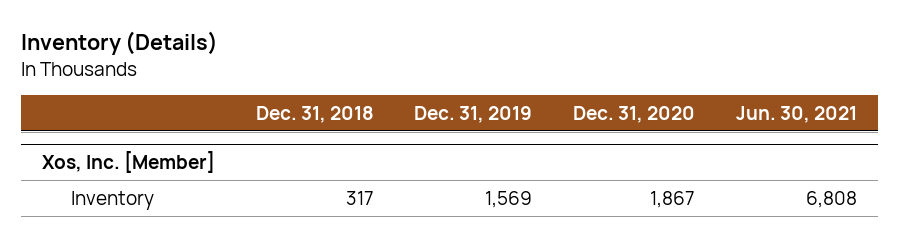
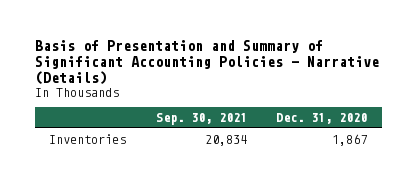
- Inventory (Details)
+ Basis of Presentation and Summary of Significant Accounting Policies - Narrative (Details)
- | Dec. 31, 2018 | Dec. 31, 2019 | Dec. 31, 2020 | Jun. 30, 2021
+ | Sep. 30, 2021 | Dec. 31, 2020
- Xos, Inc. [Member]
- Inventory | 317 | 1,569 | 1,867 | 6,808
+ Inventories | 20,834 | 1,867

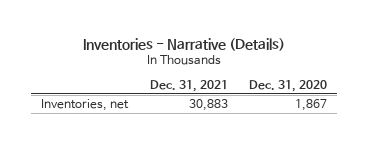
- Basis of Presentation and Summary of Significant Accounting Policies - Narrative (Details)
+ Inventories - Narrative (Details)
- | Sep. 30, 2021 | Dec. 31, 2020
+ | Dec. 31, 2021 | Dec. 31, 2020
- Inventories | 20,834 | 1,867
+ Inventories, net | 30,883 | 1,867

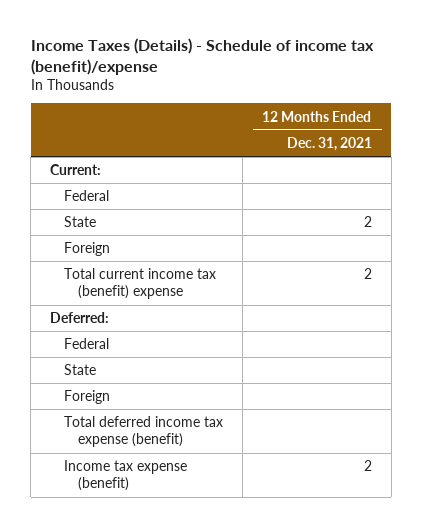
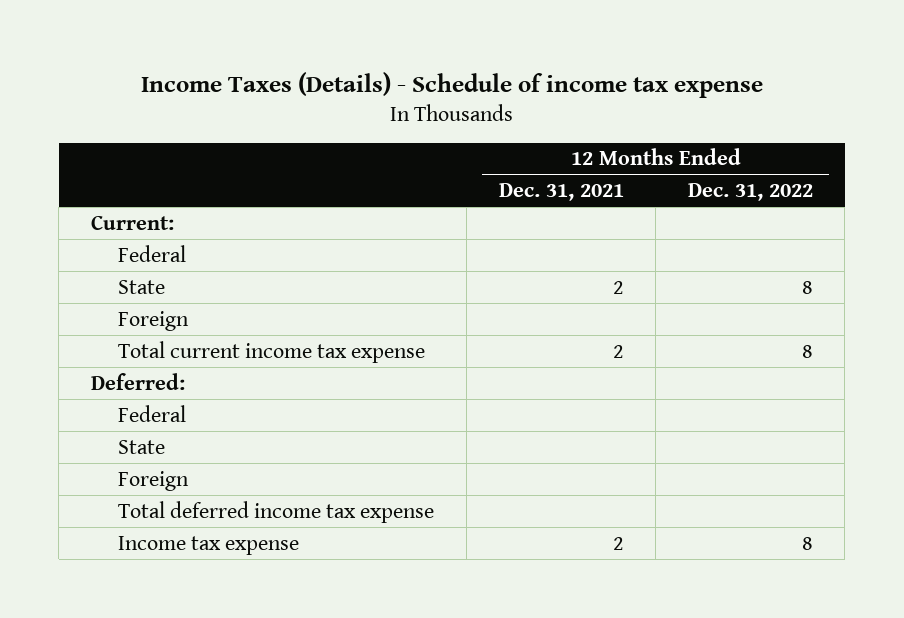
- Income Taxes (Details) - Schedule of income tax (benefit)/expense
+ Income Taxes (Details) - Schedule of income tax expense
- | 12 Months Ended Dec. 31, 2021
+ | 12 Months Ended Dec. 31, 2021 | 12 Months Ended Dec. 31, 2022
- Total current income tax (benefit) expense | 2
+ Total current income tax expense | 2 | 8
- Total deferred income tax expense (benefit)
- Income tax expense (benefit) | 2
+ Total deferred income tax expense
+ Income tax expense | 2 | 8

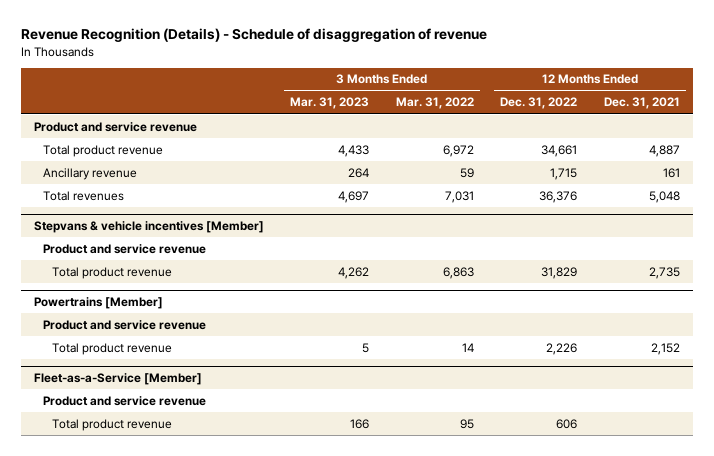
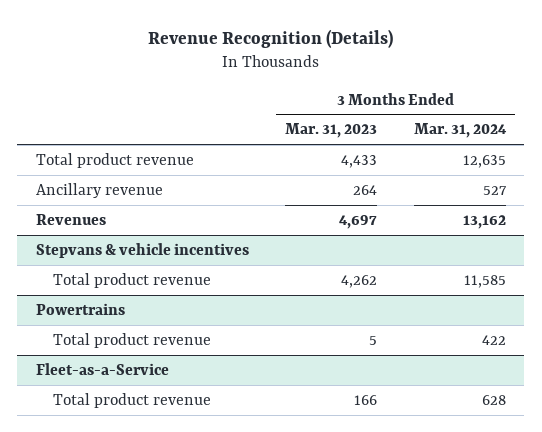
- Revenue Recognition (Details) - Schedule of disaggregation of revenue
+ Revenue Recognition (Details)
- | 3 Months Ended Mar. 31, 2023 | 3 Months Ended Mar. 31, 2022 | 12 Months Ended Dec. 31, 2022 | 12 Months Ended Dec. 31, 2021
+ | 3 Months Ended Mar. 31, 2023 | 3 Months Ended Mar. 31, 2024
- Product and service revenue
- Total revenues | 4,697 | 7,031 | 36,376 | 5,048
- Stepvans & vehicle incentives [Member]
- Product and service revenue
+ Revenues | 4,697 | 13,162
+ Stepvans & vehicle incentives
- Powertrains [Member]
- Product and service revenue
+ Powertrains
- Fleet-as-a-Service [Member]
- Product and service revenue
+ Fleet-as-a-Service

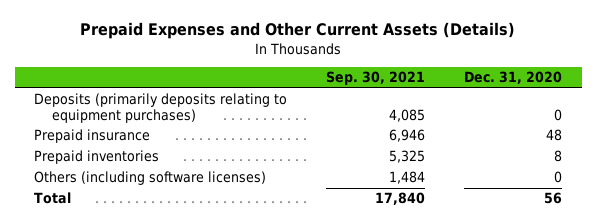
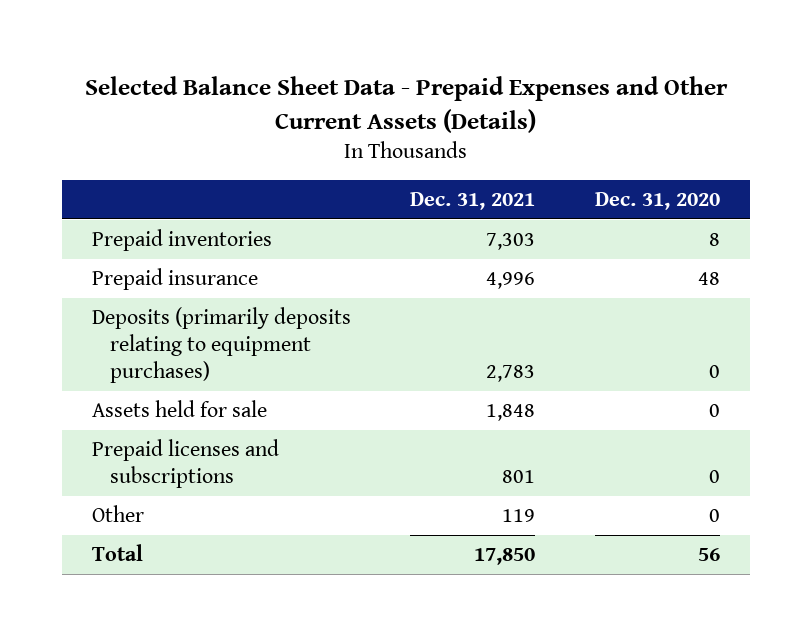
- Prepaid Expenses and Other Current Assets (Details)
+ Selected Balance Sheet Data - Prepaid Expenses and Other Current Assets (Details)
- | Sep. 30, 2021 | Dec. 31, 2020
+ | Dec. 31, 2021 | Dec. 31, 2020
- Others (including software licenses) | 1,484 | 0
moved down: Prepaid insurance | 4,996 | 48
moved down: Deposits (primarily deposits relating to equipment purchases) | 2,783 | 0
+ Assets held for sale | 1,848 | 0
+ Prepaid licenses and subscriptions | 801 | 0
+ Other | 119 | 0

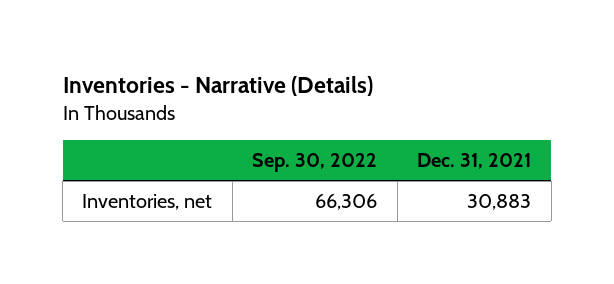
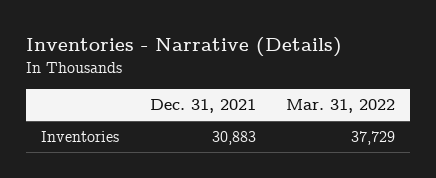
- | Sep. 30, 2022 | Dec. 31, 2021
+ | Dec. 31, 2021 | Mar. 31, 2022
- Inventories, net | 66,306 | 30,883
+ Inventories | 30,883 | 37,729

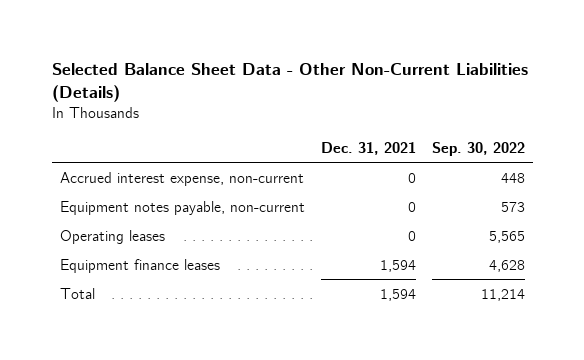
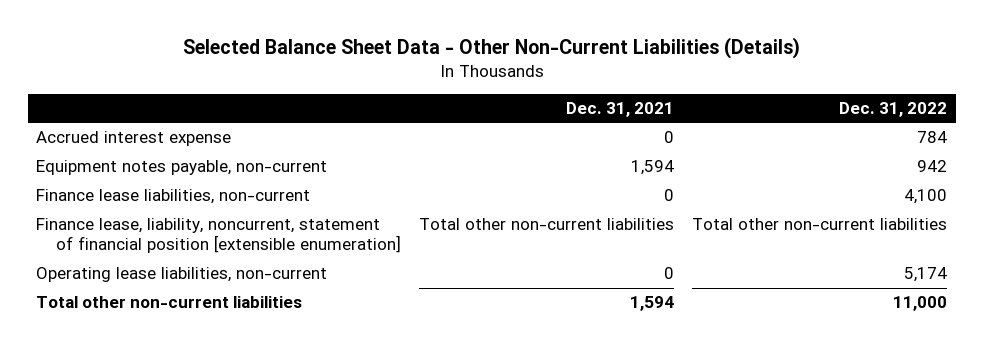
- | Dec. 31, 2021 | Sep. 30, 2022
+ | Dec. 31, 2021 | Dec. 31, 2022
- Accrued interest expense, non-current | 0 | 448
- Equipment notes payable, non-current | 0 | 573
- Operating leases | 0 | 5,565
- Equipment finance leases | 1,594 | 4,628
- Total | 1,594 | 11,214
+ Accrued interest expense | 0 | 784
+ Equipment notes payable, non-current | 1,594 | 942
+ Finance lease liabilities, non-current | 0 | 4,100
+ Finance lease, liability, noncurrent, statement of financial position [extensible enumeration] | Total other non-current liabilities | Total other non-current liabilities
+ Operating lease liabilities, non-current | 0 | 5,174
+ Total other non-current liabilities | 1,594 | 11,000

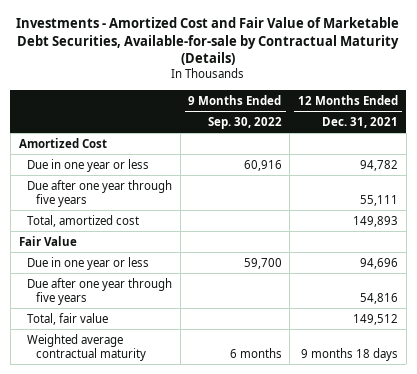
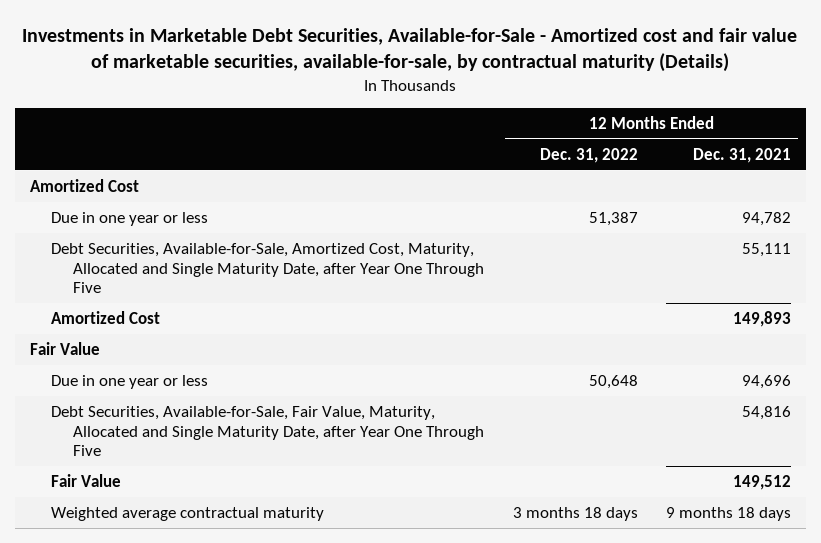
- Investments - Amortized Cost and Fair Value of Marketable Debt Securities, Available-for-sale by Contractual Maturity (Details)
+ Investments in Marketable Debt Securities, Available-for-Sale - Amortized cost and fair value of marketable securities, available-for-sale, by contractual maturity (Details)
- | 9 Months Ended Sep. 30, 2022 | 12 Months Ended Dec. 31, 2021
+ | 12 Months Ended Dec. 31, 2022 | 12 Months Ended Dec. 31, 2021
- Due after one year through five years | | 55,111
- Total, amortized cost | | 149,893
+ Debt Securities, Available-for-Sale, Amortized Cost, Maturity, Allocated and Single Maturity Date, after Year One Through Five | | 55,111
+ Amortized Cost | | 149,893
- Due after one year through five years | | 54,816
- Total, fair value | | 149,512
+ Debt Securities, Available-for-Sale, Fair Value, Maturity, Allocated and Single Maturity Date, after Year One Through Five | | 54,816
+ Fair Value | | 149,512

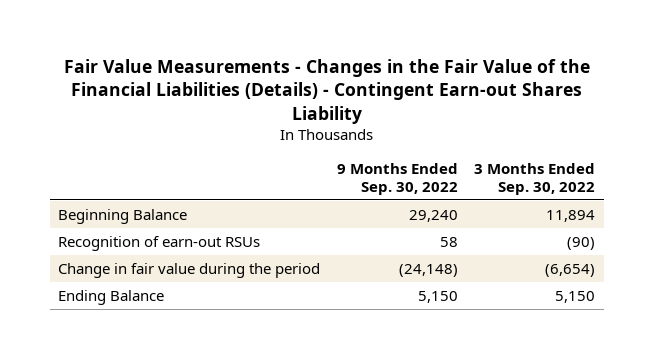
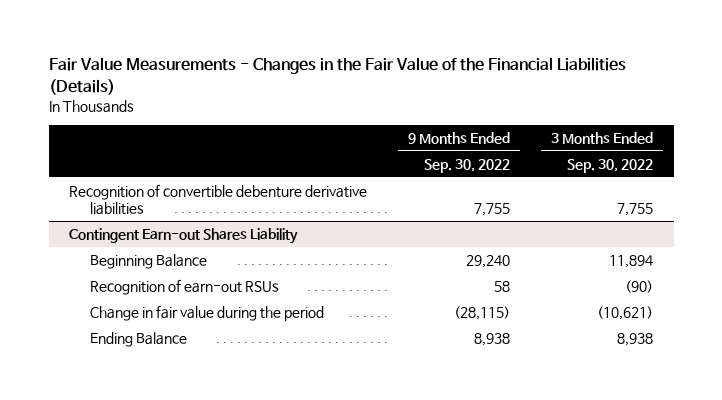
- Fair Value Measurements - Changes in the Fair Value of the Financial Liabilities (Details) - Contingent Earn-out Shares Liability
+ Fair Value Measurements - Changes in the Fair Value of the Financial Liabilities (Details)
+ Recognition of convertible debenture derivative liabilities | 7,755 | 7,755
+ Contingent Earn-out Shares Liability
- Change in fair value during the period | (24,148) | (6,654)
- Ending Balance | 5,150 | 5,150
+ Change in fair value during the period | (28,115) | (10,621)
+ Ending Balance | 8,938 | 8,938

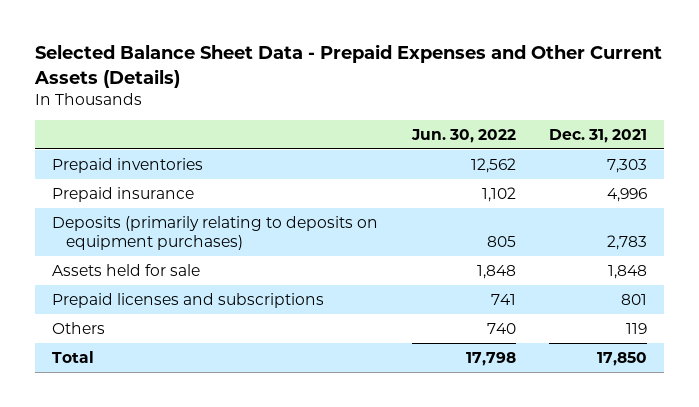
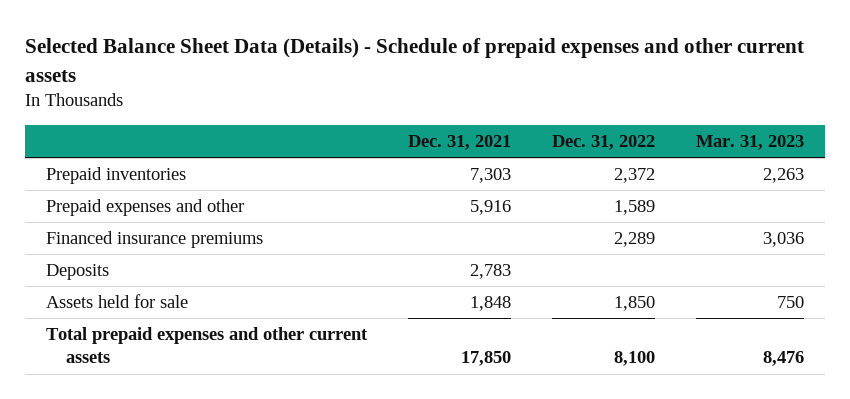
- Selected Balance Sheet Data - Prepaid Expenses and Other Current Assets (Details)
+ Selected Balance Sheet Data (Details) - Schedule of prepaid expenses and other current assets
- | Jun. 30, 2022 | Dec. 31, 2021
+ | Dec. 31, 2021 | Dec. 31, 2022 | Mar. 31, 2023
- Prepaid insurance | 1,102 | 4,996
- Deposits (primarily relating to deposits on equipment purchases) | 805 | 2,783
+ Prepaid expenses and other | 5,916 | 1,589 |
+ Financed insurance premiums | | 2,289 | 3,036
+ Deposits | 2,783 | |
- Prepaid licenses and subscriptions | 741 | 801
- Others | 740 | 119
- Total | 17,798 | 17,850
+ Total prepaid expenses and other current assets | 17,850 | 8,100 | 8,476

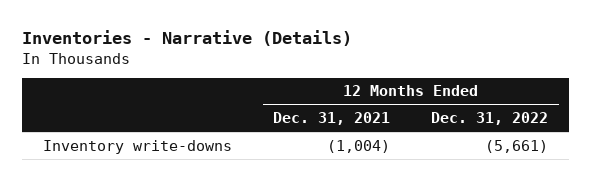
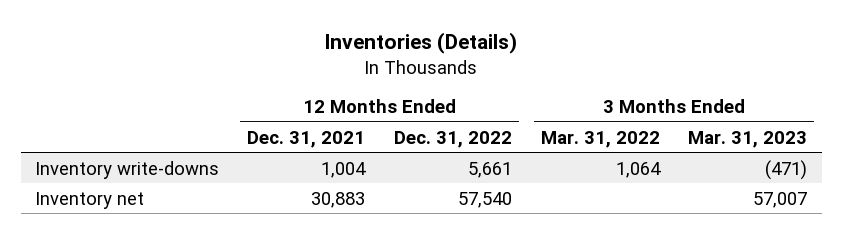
- Inventories - Narrative (Details)
+ Inventories (Details)
- | 12 Months Ended Dec. 31, 2021 | 12 Months Ended Dec. 31, 2022
+ | 12 Months Ended Dec. 31, 2021 | 12 Months Ended Dec. 31, 2022 | 3 Months Ended Mar. 31, 2022 | 3 Months Ended Mar. 31, 2023
- Inventory write-downs | (1,004) | (5,661)
+ Inventory write-downs | 1,004 | 5,661 | 1,064 | (471)
+ Inventory net | 30,883 | 57,540 | | 57,007

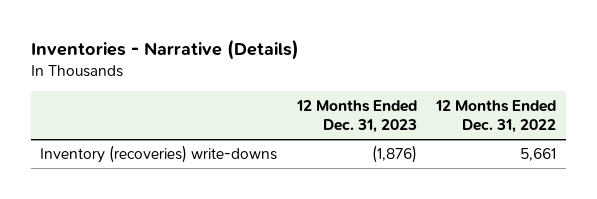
- Inventories (Details)
+ Inventories - Narrative (Details)
- | 12 Months Ended Dec. 31, 2021 | 12 Months Ended Dec. 31, 2022 | 3 Months Ended Mar. 31, 2022 | 3 Months Ended Mar. 31, 2023
+ | 12 Months Ended Dec. 31, 2023 | 12 Months Ended Dec. 31, 2022
- Inventory write-downs | 1,004 | 5,661 | 1,064 | (471)
- Inventory net | 30,883 | 57,540 | | 57,007
+ Inventory (recoveries) write-downs | (1,876) | 5,661

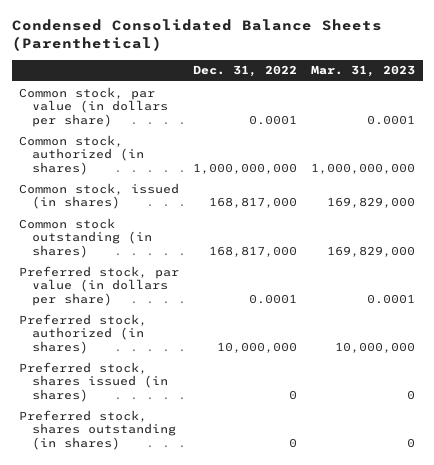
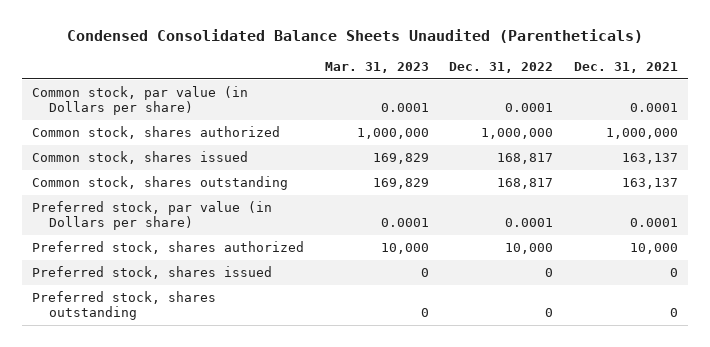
- Condensed Consolidated Balance Sheets (Parenthetical)
+ Condensed Consolidated Balance Sheets Unaudited (Parentheticals)
- | Dec. 31, 2022 | Mar. 31, 2023
+ | Mar. 31, 2023 | Dec. 31, 2022 | Dec. 31, 2021
- Common stock, par value (in dollars per share) | 0.0001 | 0.0001
- Common stock, authorized (in shares) | 1,000,000,000 | 1,000,000,000
- Common stock, issued (in shares) | 168,817,000 | 169,829,000
- Common stock outstanding (in shares) | 168,817,000 | 169,829,000
- Preferred stock, par value (in dollars per share) | 0.0001 | 0.0001
- Preferred stock, authorized (in shares) | 10,000,000 | 10,000,000
- Preferred stock, shares issued (in shares) | 0 | 0
- Preferred stock, shares outstanding (in shares) | 0 | 0
+ Common stock, par value (in Dollars per share) | 0.0001 | 0.0001 | 0.0001
+ Common stock, shares authorized | 1,000,000 | 1,000,000 | 1,000,000
+ Common stock, shares issued | 169,829 | 168,817 | 163,137
+ Common stock, shares outstanding | 169,829 | 168,817 | 163,137
+ Preferred stock, par value (in Dollars per share) | 0.0001 | 0.0001 | 0.0001
+ Preferred stock, shares authorized | 10,000 | 10,000 | 10,000
+ Preferred stock, shares issued | 0 | 0 | 0
+ Preferred stock, shares outstanding | 0 | 0 | 0

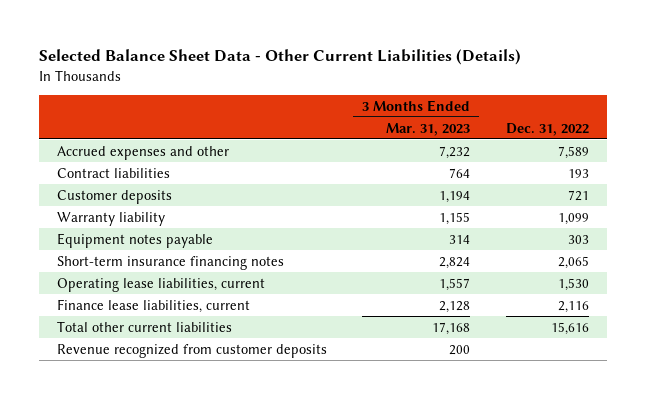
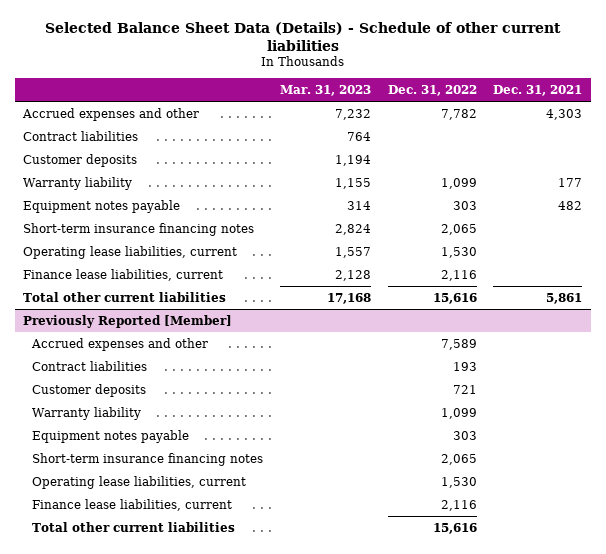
- Selected Balance Sheet Data - Other Current Liabilities (Details)
+ Selected Balance Sheet Data (Details) - Schedule of other current liabilities
- | 3 Months Ended Mar. 31, 2023 | Dec. 31, 2022
+ | Mar. 31, 2023 | Dec. 31, 2022 | Dec. 31, 2021
+ Accrued expenses and other | 7,232 | 7,782 | 4,303
+ Contract liabilities | 764 | |
+ Customer deposits | 1,194 | |
+ Warranty liability | 1,155 | 1,099 | 177
+ Equipment notes payable | 314 | 303 | 482
+ Short-term insurance financing notes | 2,824 | 2,065 |
+ Operating lease liabilities, current | 1,557 | 1,530 |
+ Finance lease liabilities, current | 2,128 | 2,116 |
+ Total other current liabilities | 17,168 | 15,616 | 5,861
+ Previously Reported [Member]
- Revenue recognized from customer deposits | 200 |

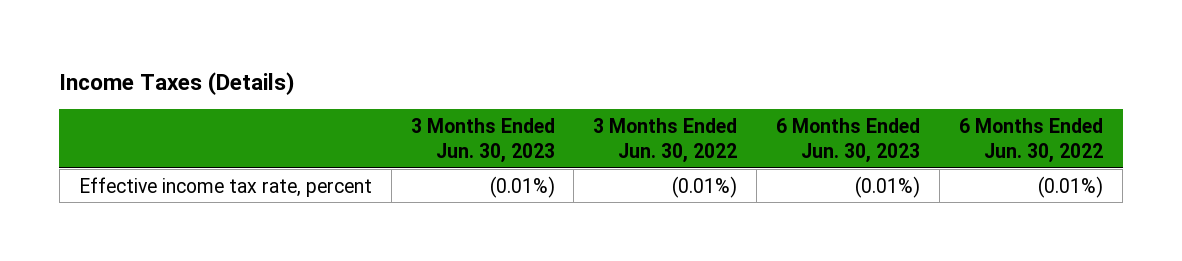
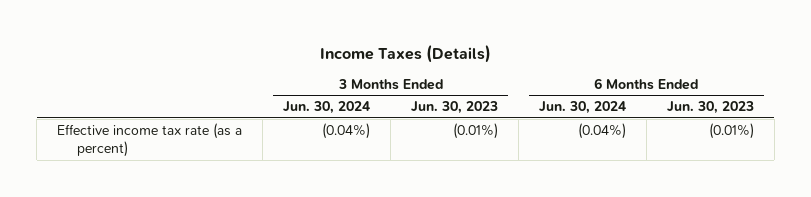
- | 3 Months Ended Jun. 30, 2023 | 3 Months Ended Jun. 30, 2022 | 6 Months Ended Jun. 30, 2023 | 6 Months Ended Jun. 30, 2022
+ | 3 Months Ended Jun. 30, 2024 | 3 Months Ended Jun. 30, 2023 | 6 Months Ended Jun. 30, 2024 | 6 Months Ended Jun. 30, 2023
- Effective income tax rate, percent | (0.01%) | (0.01%) | (0.01%) | (0.01%)
+ Effective income tax rate (as a percent) | (0.04%) | (0.01%) | (0.04%) | (0.01%)

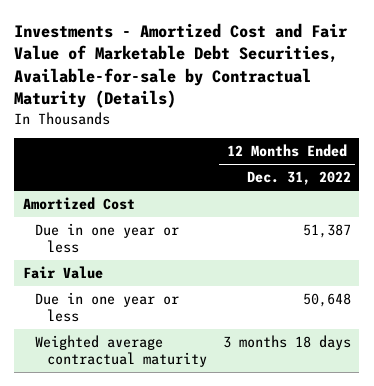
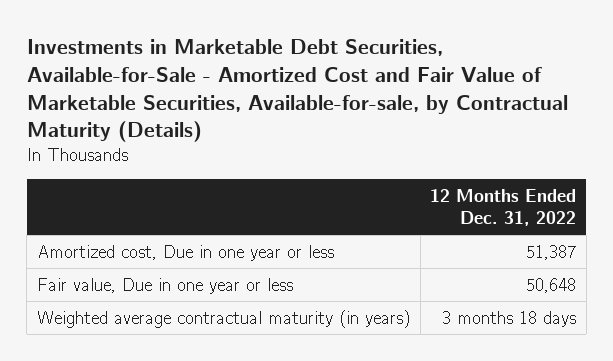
- Investments - Amortized Cost and Fair Value of Marketable Debt Securities, Available-for-sale by Contractual Maturity (Details)
+ Investments in Marketable Debt Securities, Available-for-Sale - Amortized Cost and Fair Value of Marketable Securities, Available-for-sale, by Contractual Maturity (Details)
- Amortized Cost
- Due in one year or less | 51,387
- Fair Value
- Due in one year or less | 50,648
- Weighted average contractual maturity | 3 months 18 days
+ Amortized cost, Due in one year or less | 51,387
+ Fair value, Due in one year or less | 50,648
+ Weighted average contractual maturity (in years) | 3 months 18 days

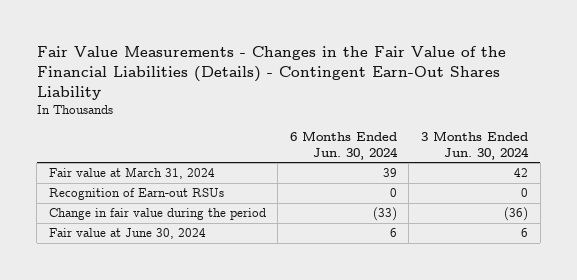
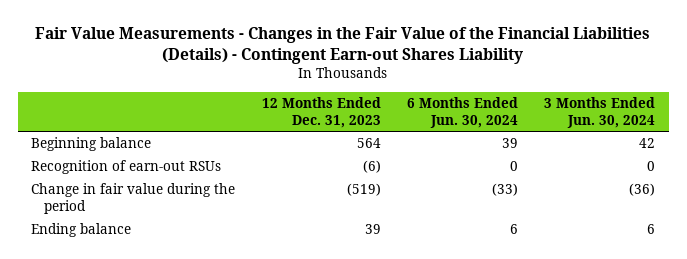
- Fair Value Measurements - Changes in the Fair Value of the Financial Liabilities (Details) - Contingent Earn-Out Shares Liability
+ Fair Value Measurements - Changes in the Fair Value of the Financial Liabilities (Details) - Contingent Earn-out Shares Liability
- | 6 Months Ended Jun. 30, 2024 | 3 Months Ended Jun. 30, 2024
+ | 12 Months Ended Dec. 31, 2023 | 6 Months Ended Jun. 30, 2024 | 3 Months Ended Jun. 30, 2024
- Fair value at March 31, 2024 | 39 | 42
- Recognition of Earn-out RSUs | 0 | 0
+ Beginning balance | 564 | 39 | 42
+ Recognition of earn-out RSUs | (6) | 0 | 0
- Fair value at June 30, 2024 | 6 | 6
+ Ending balance | 39 | 6 | 6

